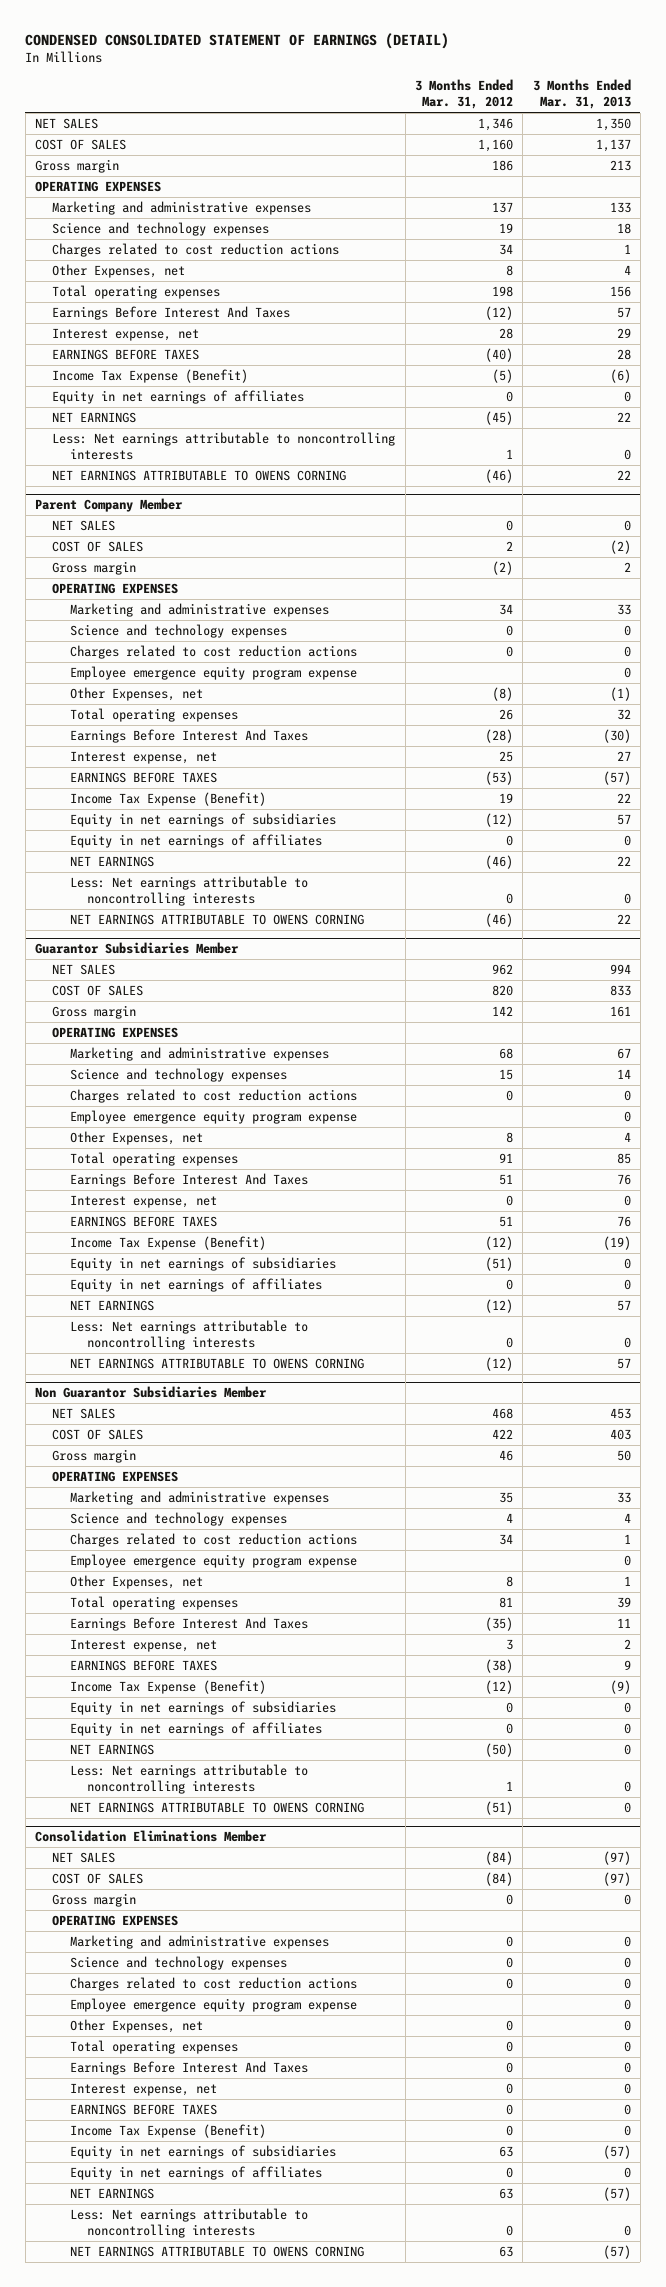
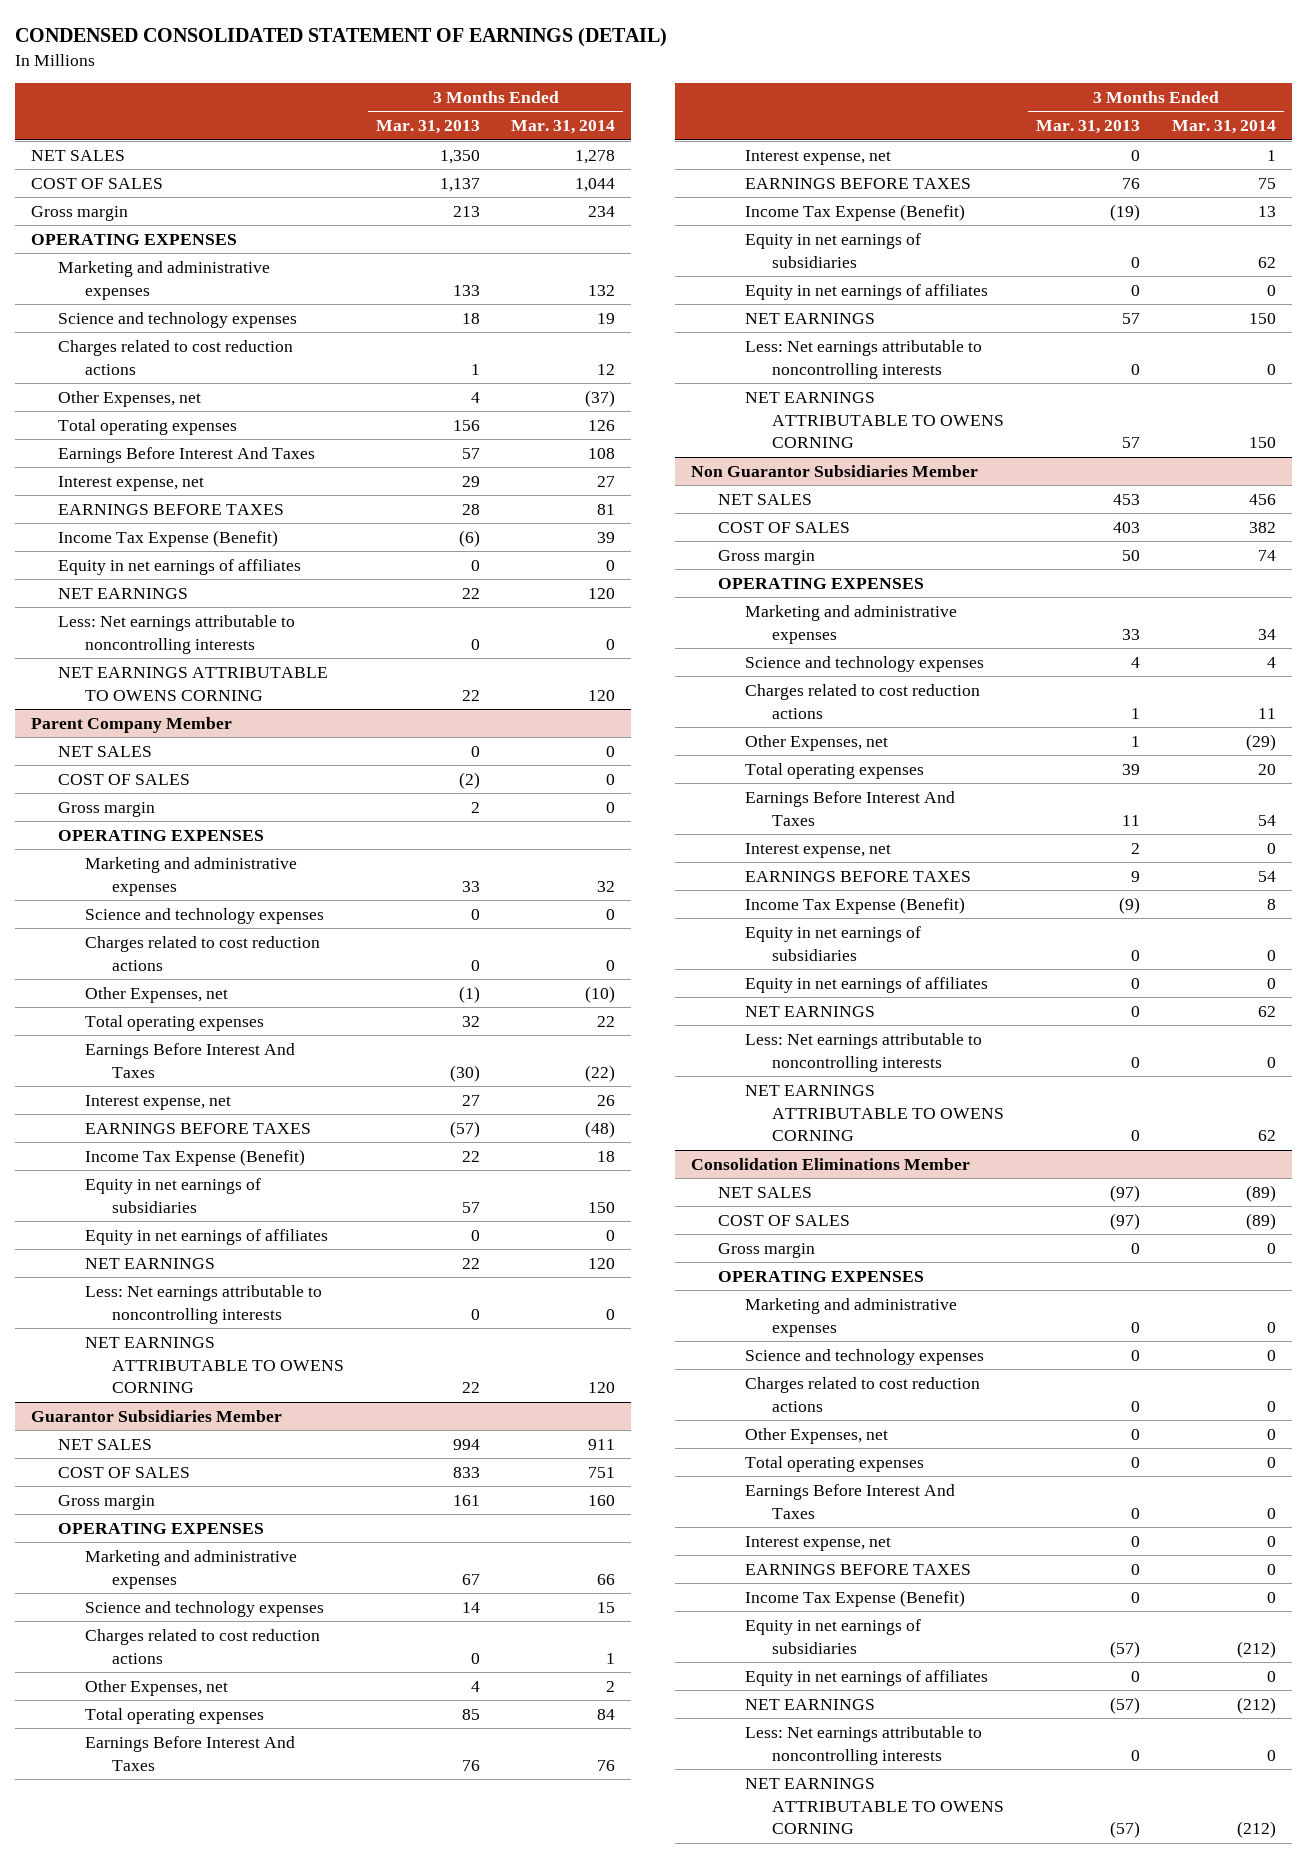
- | 3 Months Ended Mar. 31, 2012 | 3 Months Ended Mar. 31, 2013
+ | 3 Months Ended Mar. 31, 2013 | 3 Months Ended Mar. 31, 2014
@ Parent Company Member
- Employee emergence equity program expense | | 0
@ Guarantor Subsidiaries Member
- Employee emergence equity program expense | | 0
@ Non Guarantor Subsidiaries Member
- Employee emergence equity program expense | | 0
@ Consolidation Eliminations Member
- Employee emergence equity program expense | | 0

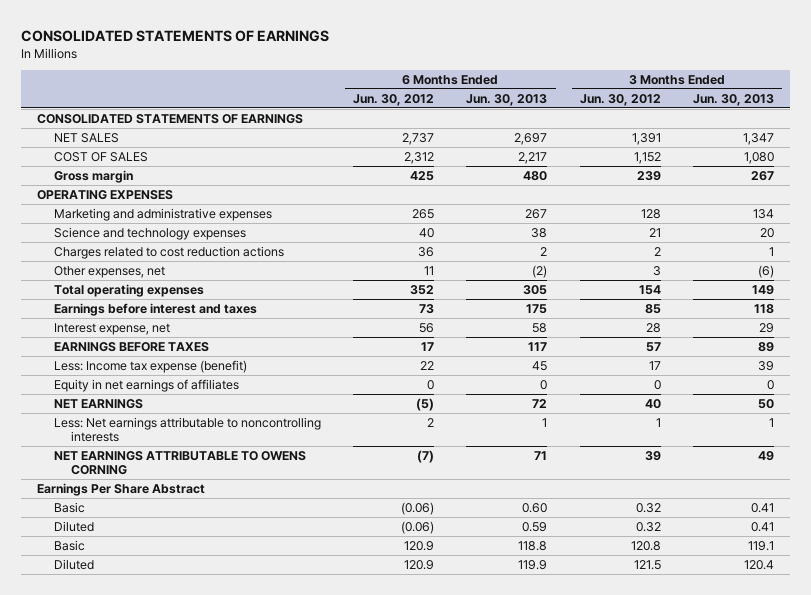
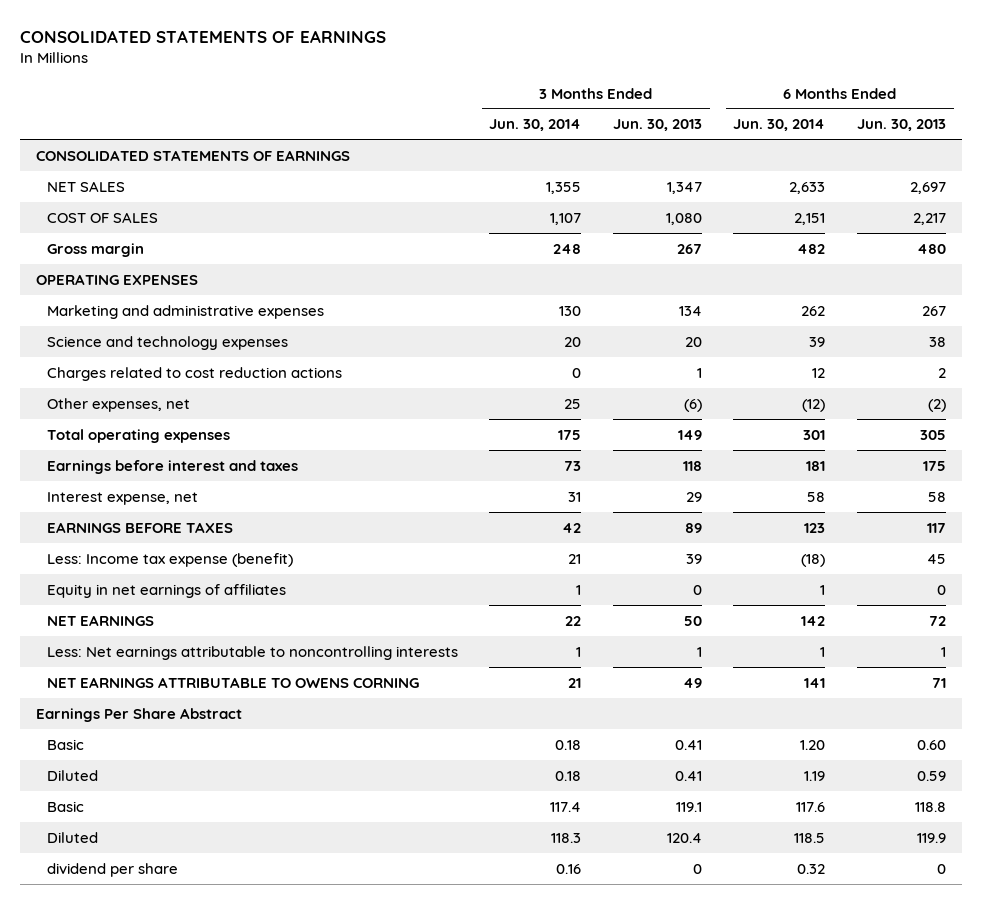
- | 6 Months Ended Jun. 30, 2012 | 6 Months Ended Jun. 30, 2013 | 3 Months Ended Jun. 30, 2012 | 3 Months Ended Jun. 30, 2013
+ | 3 Months Ended Jun. 30, 2014 | 3 Months Ended Jun. 30, 2013 | 6 Months Ended Jun. 30, 2014 | 6 Months Ended Jun. 30, 2013
+ dividend per share | 0.16 | 0 | 0.32 | 0

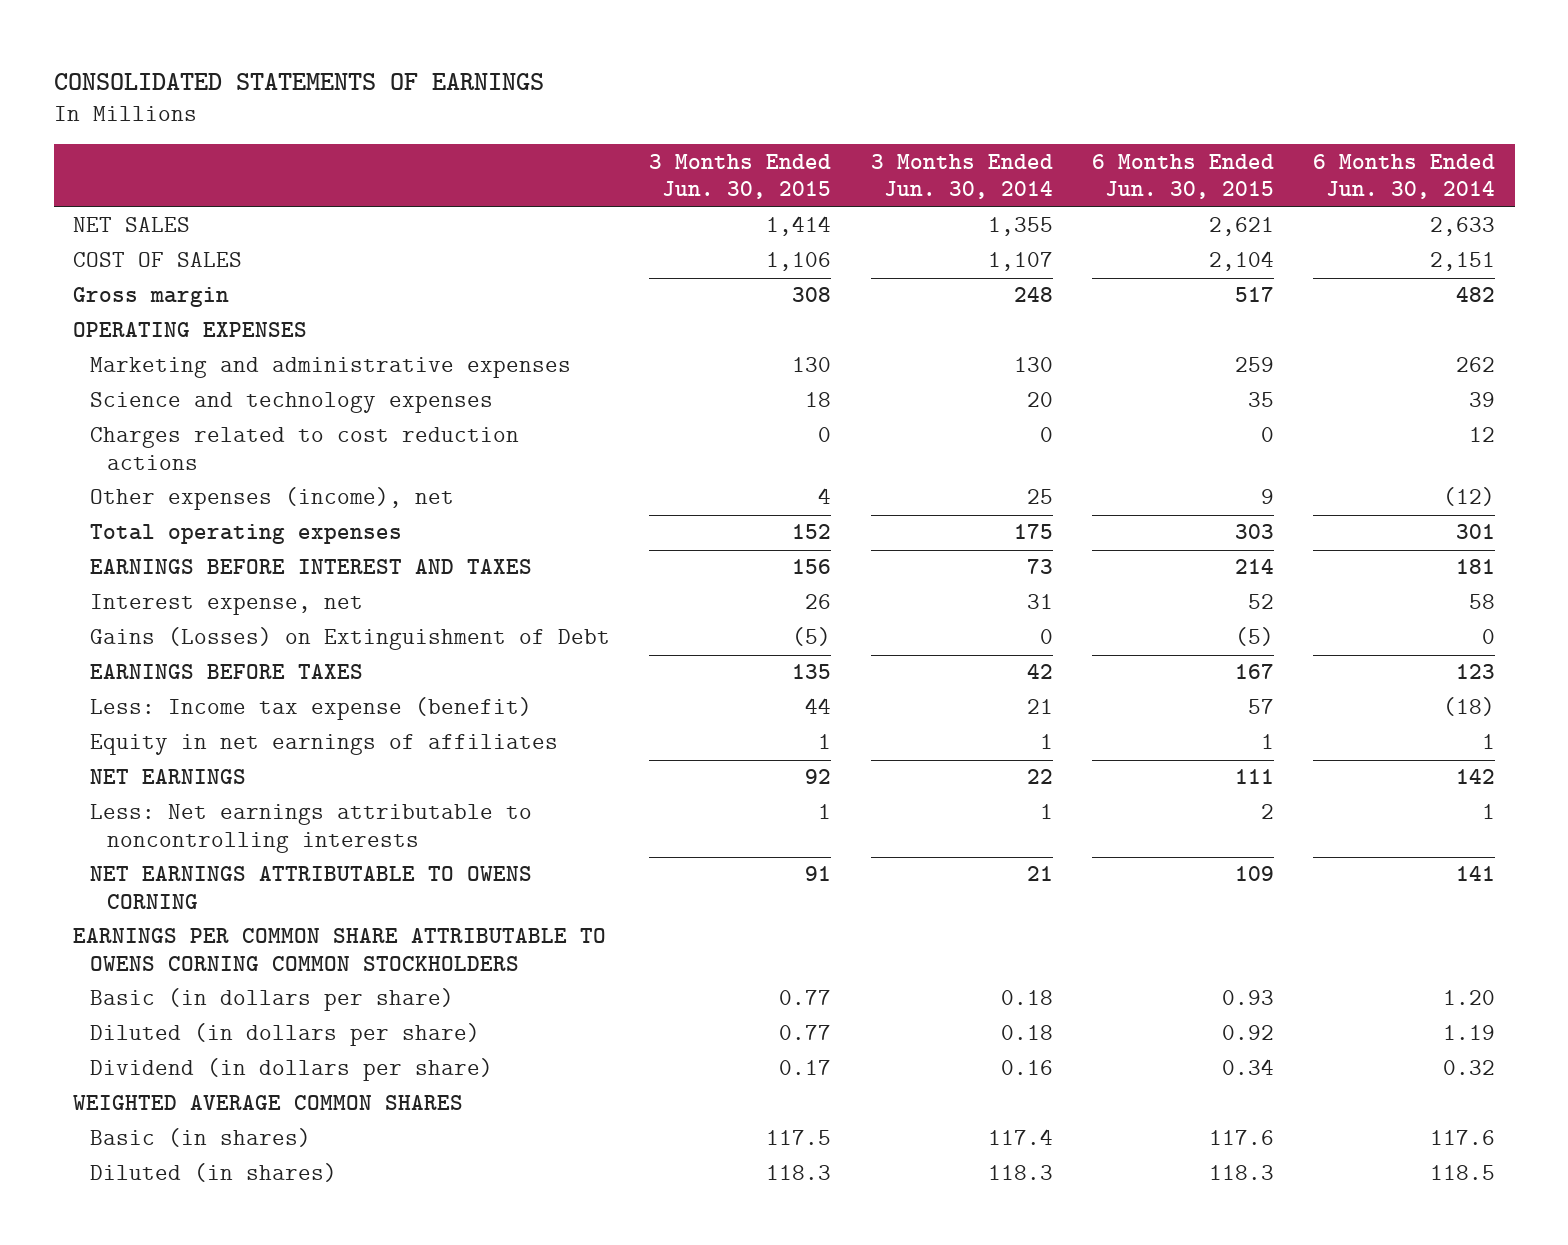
- | 3 Months Ended Jun. 30, 2014 | 3 Months Ended Jun. 30, 2013 | 6 Months Ended Jun. 30, 2014 | 6 Months Ended Jun. 30, 2013
+ | 3 Months Ended Jun. 30, 2015 | 3 Months Ended Jun. 30, 2014 | 6 Months Ended Jun. 30, 2015 | 6 Months Ended Jun. 30, 2014
- CONSOLIDATED STATEMENTS OF EARNINGS
- Other expenses, net | 25 | (6) | (12) | (2)
+ Other expenses (income), net | 4 | 25 | 9 | (12)
- Earnings before interest and taxes | 73 | 118 | 181 | 175
+ EARNINGS BEFORE INTEREST AND TAXES | 156 | 73 | 214 | 181
+ Gains (Losses) on Extinguishment of Debt | (5) | 0 | (5) | 0
- Earnings Per Share Abstract
- Basic | 0.18 | 0.41 | 1.20 | 0.60
- Diluted | 0.18 | 0.41 | 1.19 | 0.59
- Basic | 117.4 | 119.1 | 117.6 | 118.8
- Diluted | 118.3 | 120.4 | 118.5 | 119.9
- dividend per share | 0.16 | 0 | 0.32 | 0
+ EARNINGS PER COMMON SHARE ATTRIBUTABLE TO OWENS CORNING COMMON STOCKHOLDERS
+ Basic (in dollars per share) | 0.77 | 0.18 | 0.93 | 1.20
+ Diluted (in dollars per share) | 0.77 | 0.18 | 0.92 | 1.19
+ Dividend (in dollars per share) | 0.17 | 0.16 | 0.34 | 0.32
+ WEIGHTED AVERAGE COMMON SHARES
+ Basic (in shares) | 117.5 | 117.4 | 117.6 | 117.6
+ Diluted (in shares) | 118.3 | 118.3 | 118.3 | 118.5

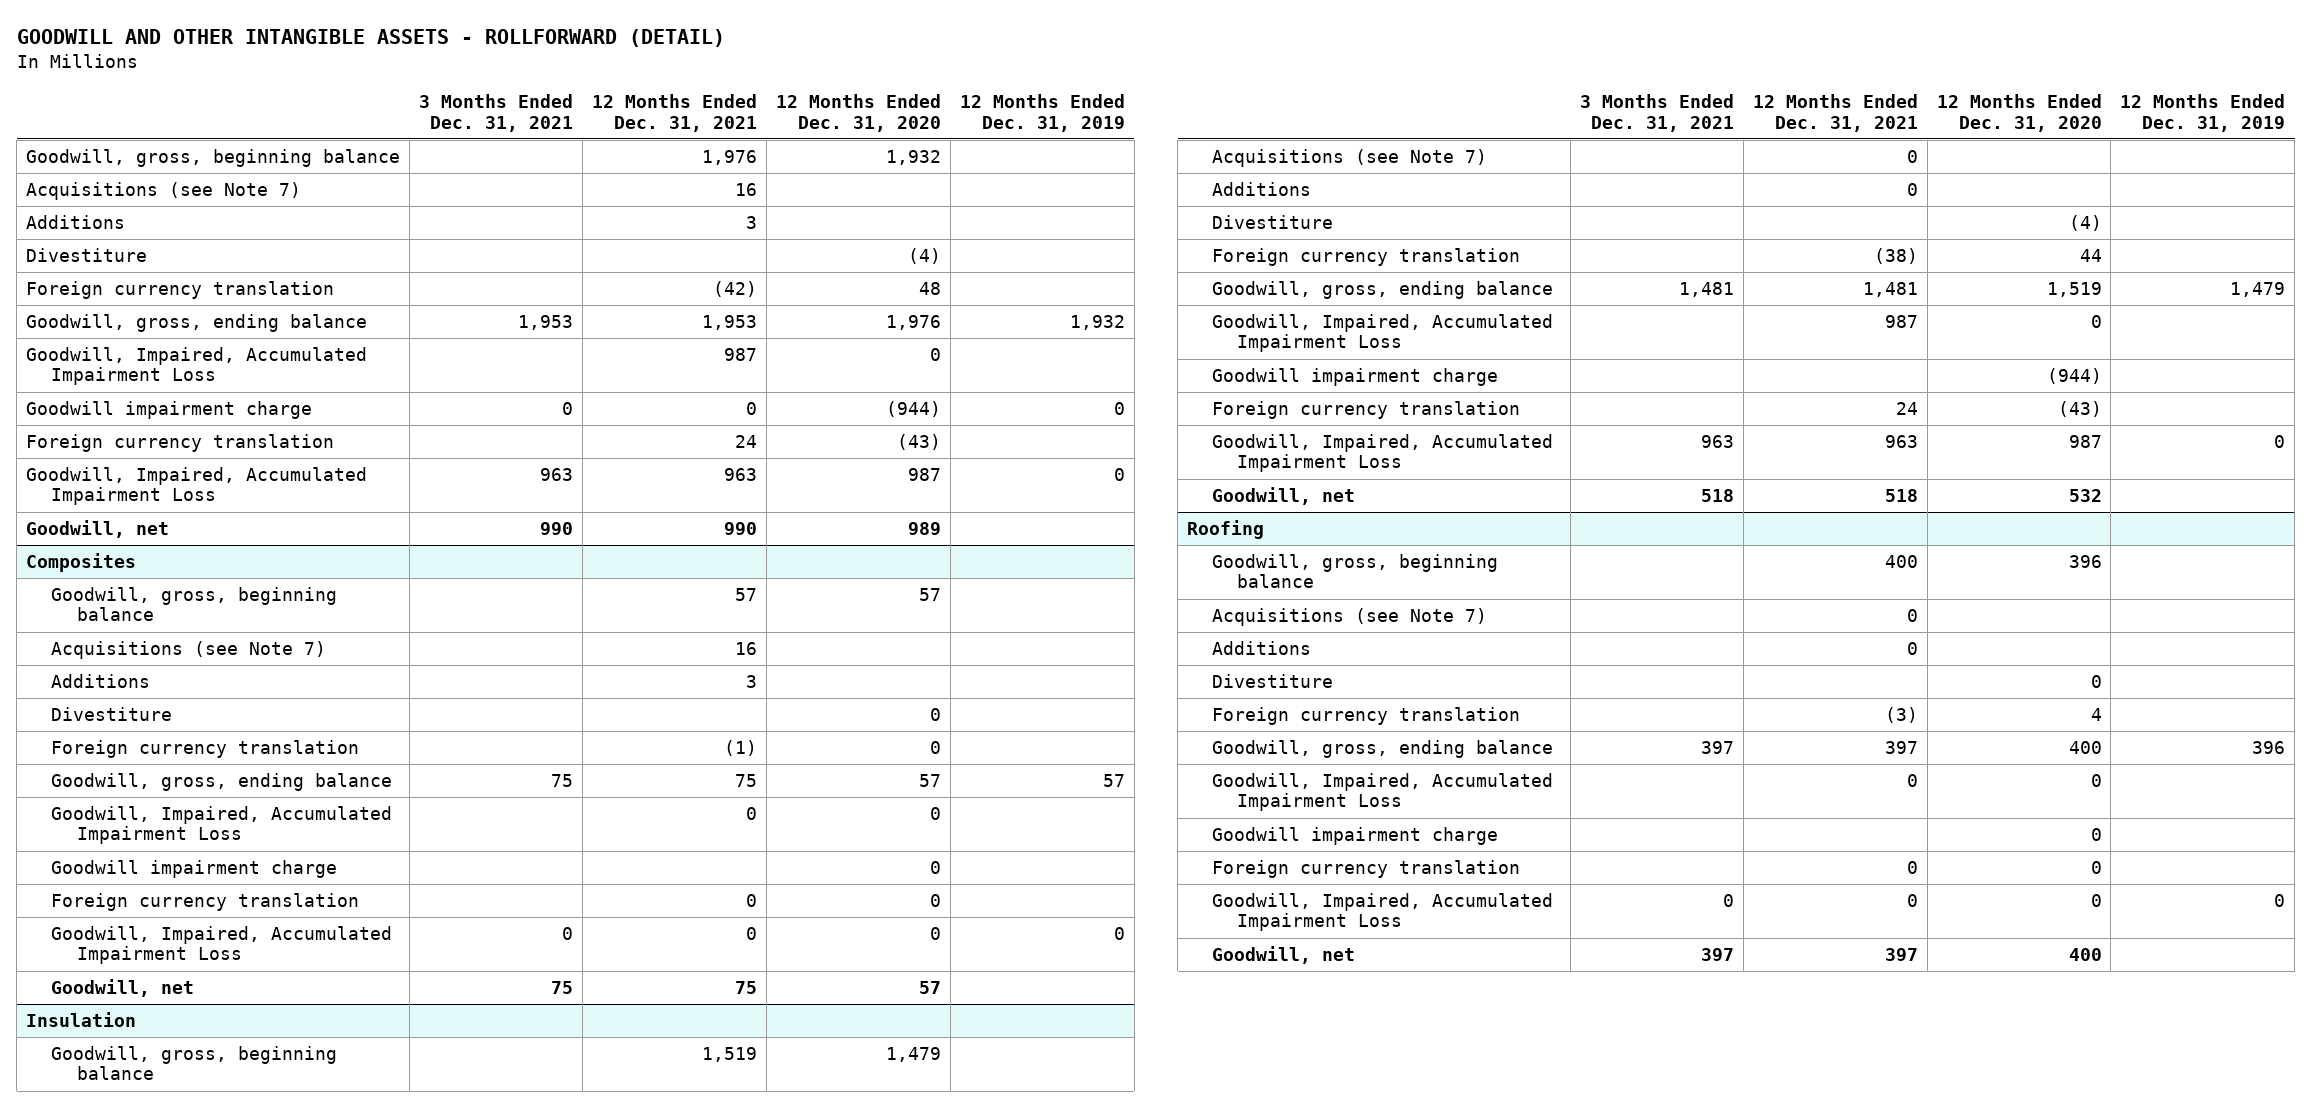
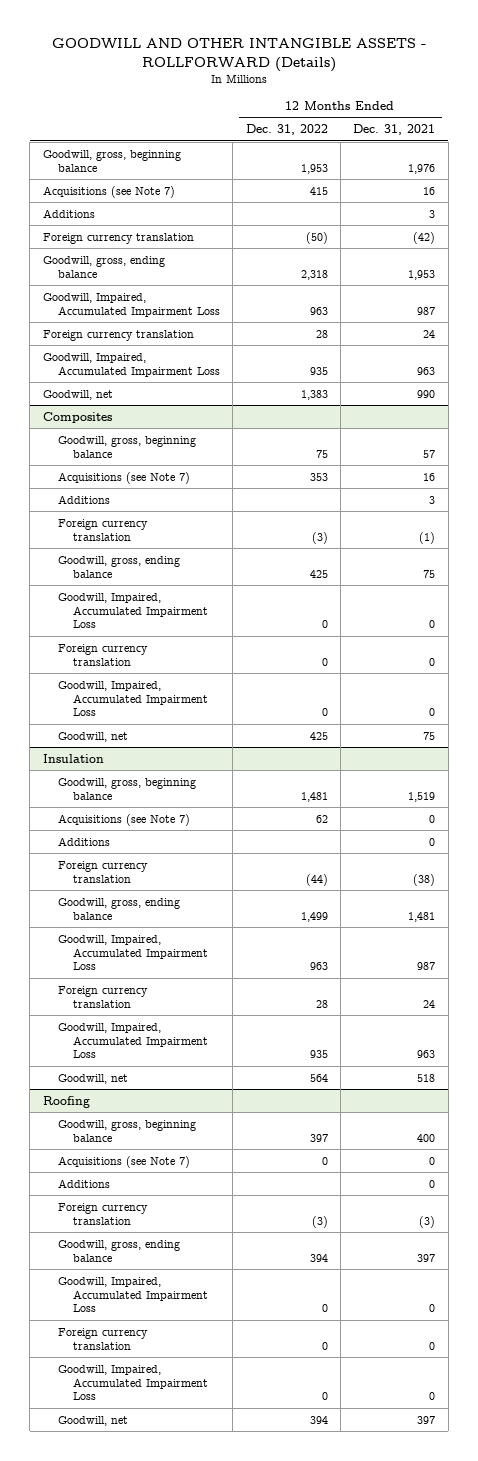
- GOODWILL AND OTHER INTANGIBLE ASSETS - ROLLFORWARD (DETAIL)
+ GOODWILL AND OTHER INTANGIBLE ASSETS - ROLLFORWARD (Details)
- | 3 Months Ended Dec. 31, 2021 | 12 Months Ended Dec. 31, 2021 | 12 Months Ended Dec. 31, 2020 | 12 Months Ended Dec. 31, 2019
+ | 12 Months Ended Dec. 31, 2022 | 12 Months Ended Dec. 31, 2021
- Divestiture | | | (4) |
- Goodwill impairment charge | 0 | 0 | (944) | 0
@ Composites
- Divestiture | | | 0 |
- Goodwill impairment charge | | | 0 |
@ Insulation
- Divestiture | | | (4) |
- Goodwill impairment charge | | | (944) |
@ Roofing
- Divestiture | | | 0 |
- Goodwill impairment charge | | | 0 |

